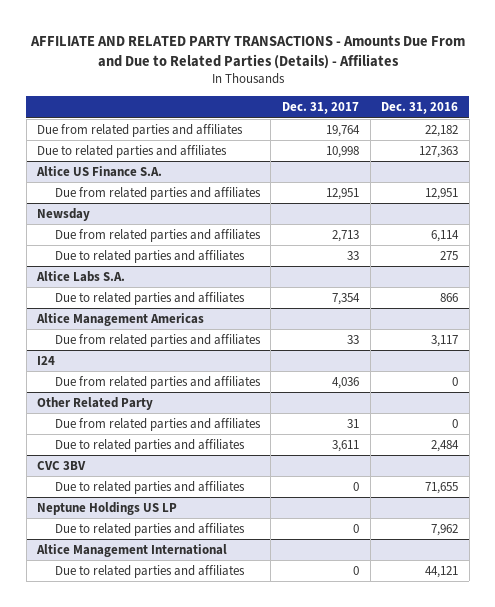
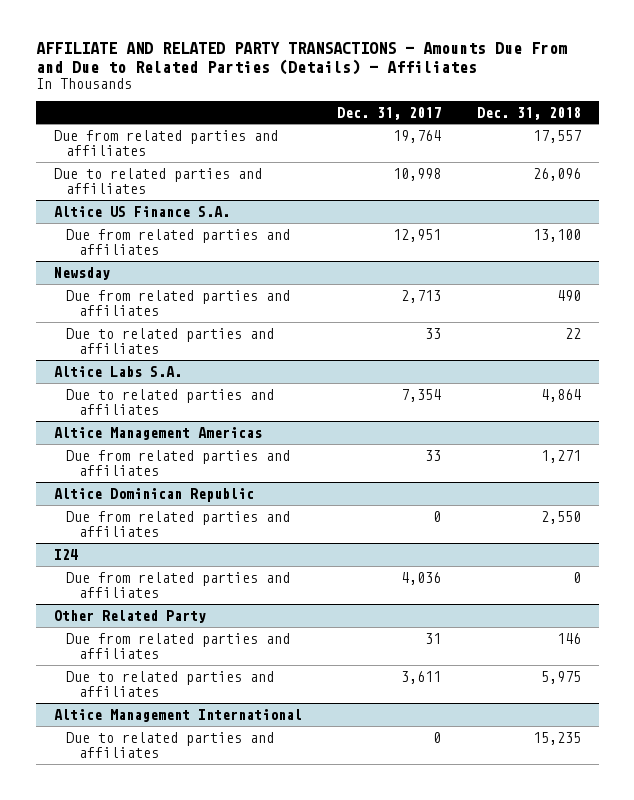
- | Dec. 31, 2017 | Dec. 31, 2016
+ | Dec. 31, 2017 | Dec. 31, 2018
+ Altice Dominican Republic
+ Due from related parties and affiliates | 0 | 2,550
- CVC 3BV
- Due to related parties and affiliates | 0 | 71,655
- Neptune Holdings US LP
- Due to related parties and affiliates | 0 | 7,962

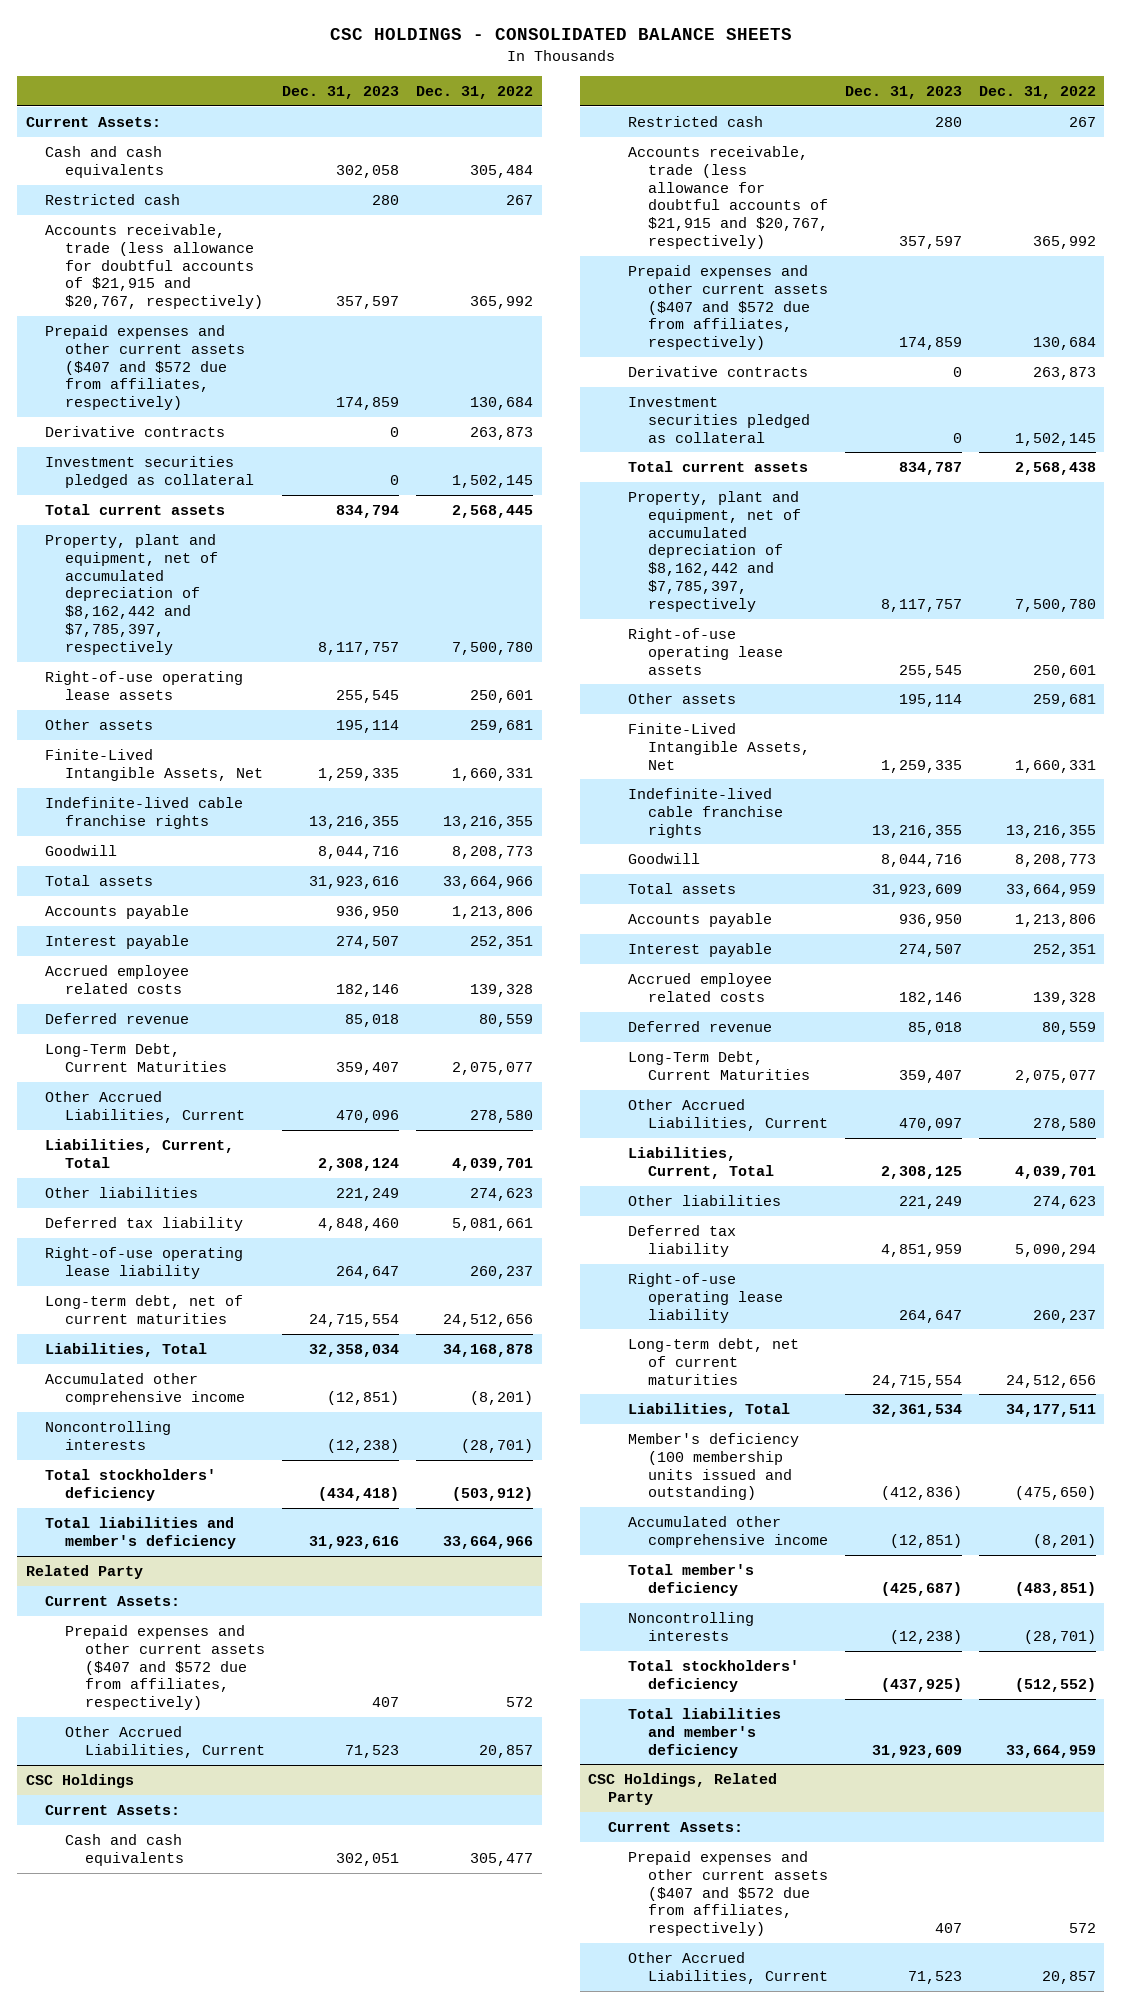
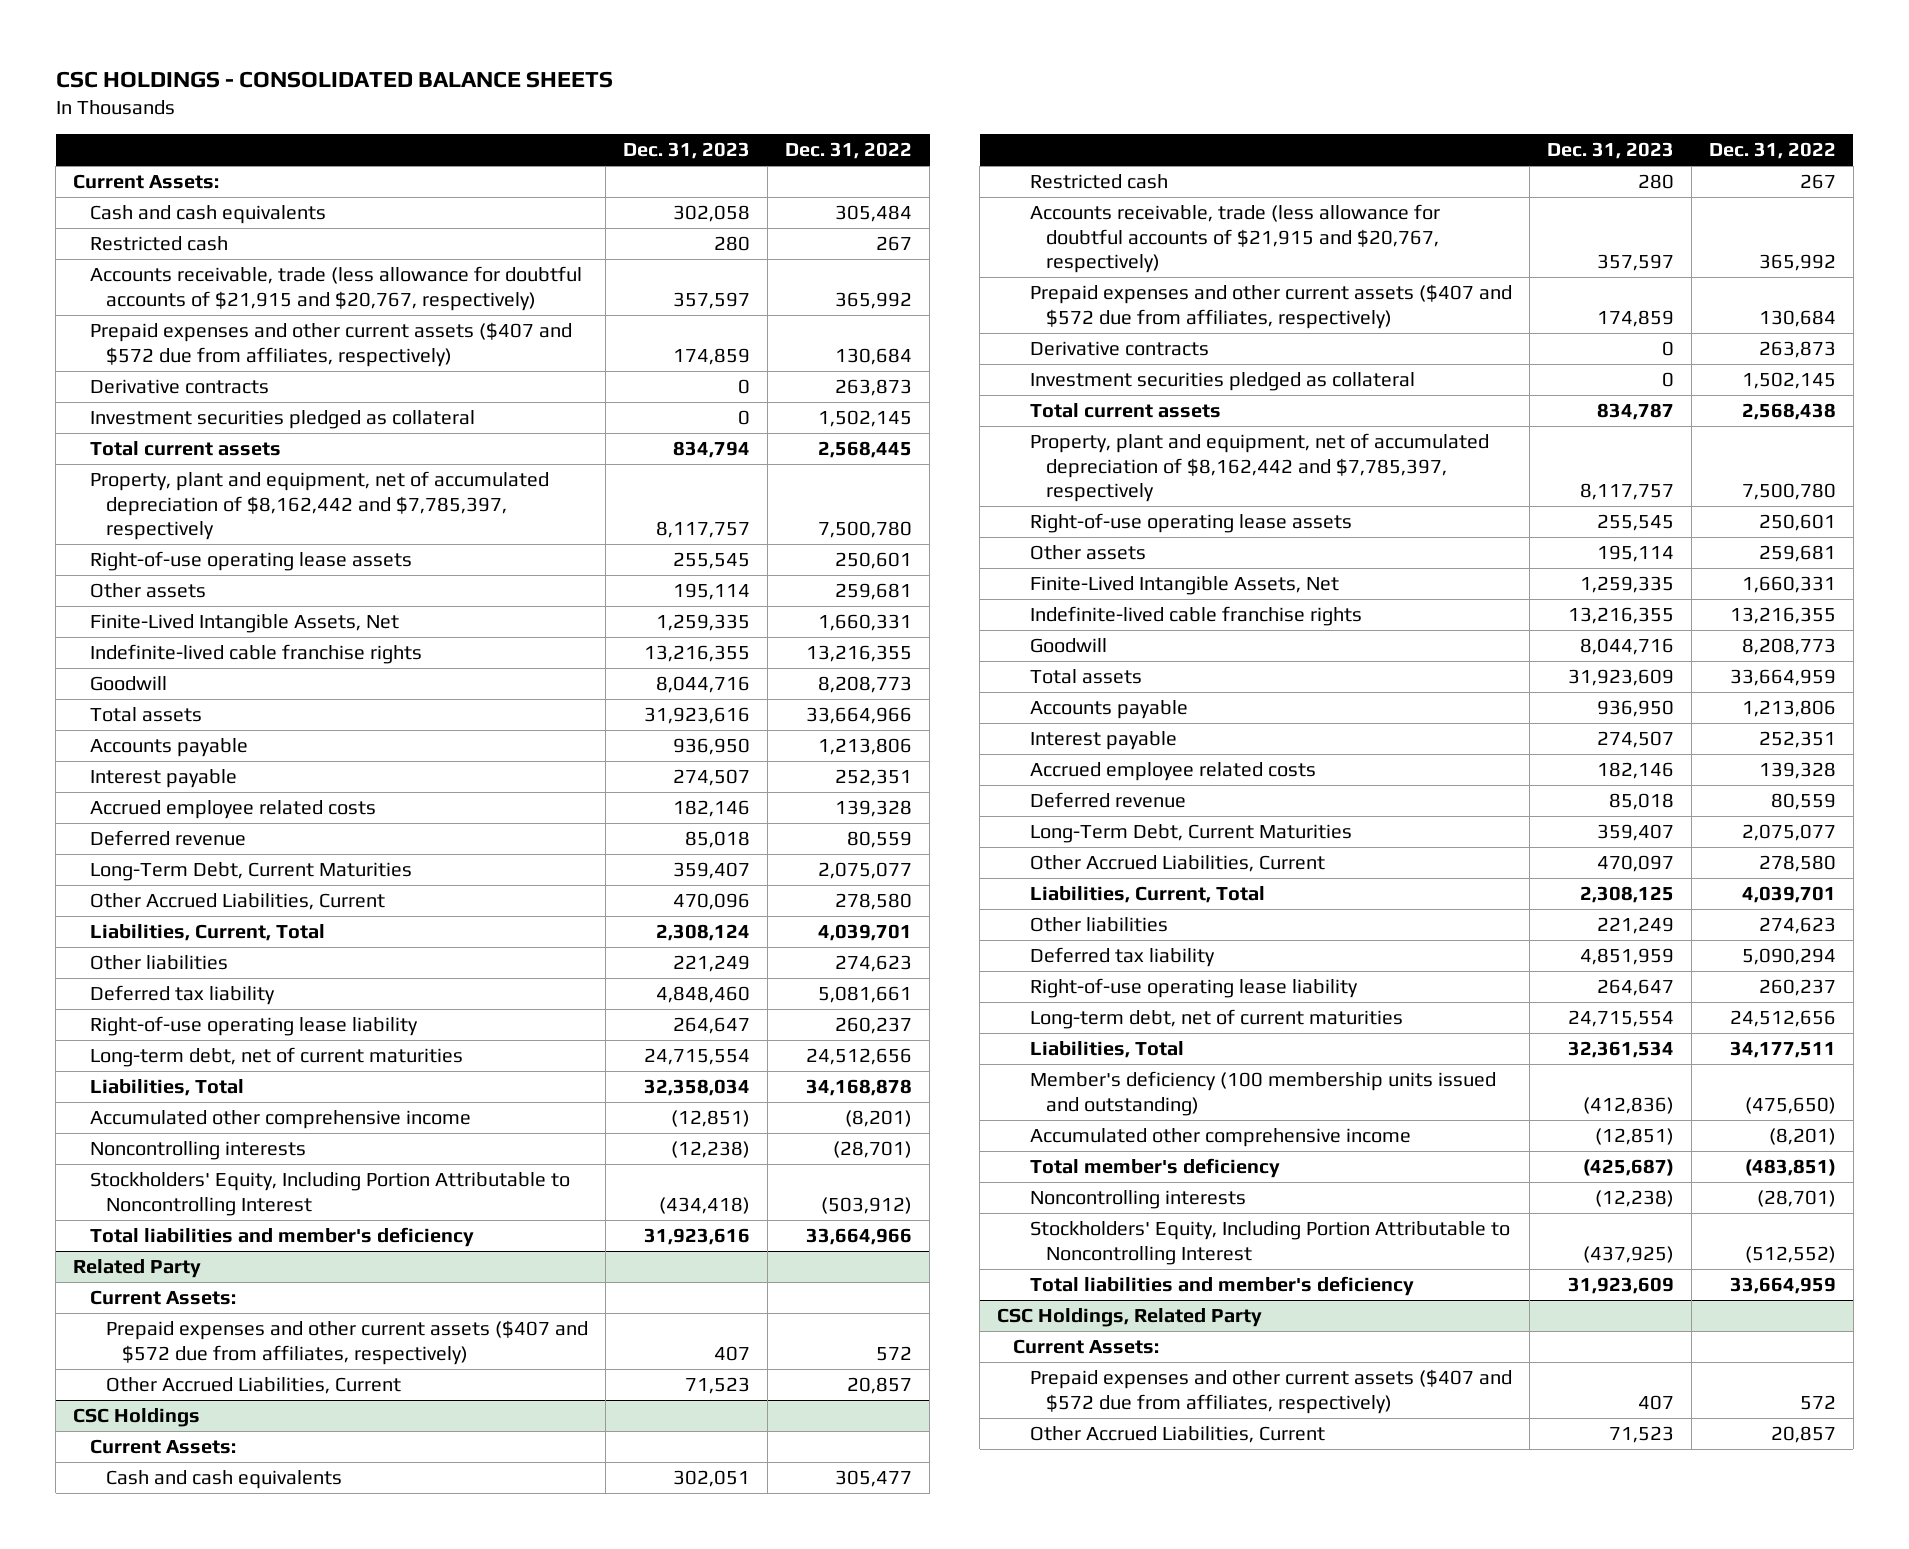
- Total stockholders' deficiency | (434,418) | (503,912)
+ Stockholders' Equity, Including Portion Attributable to Noncontrolling Interest | (434,418) | (503,912)
@ CSC Holdings
- Total stockholders' deficiency | (437,925) | (512,552)
+ Stockholders' Equity, Including Portion Attributable to Noncontrolling Interest | (437,925) | (512,552)

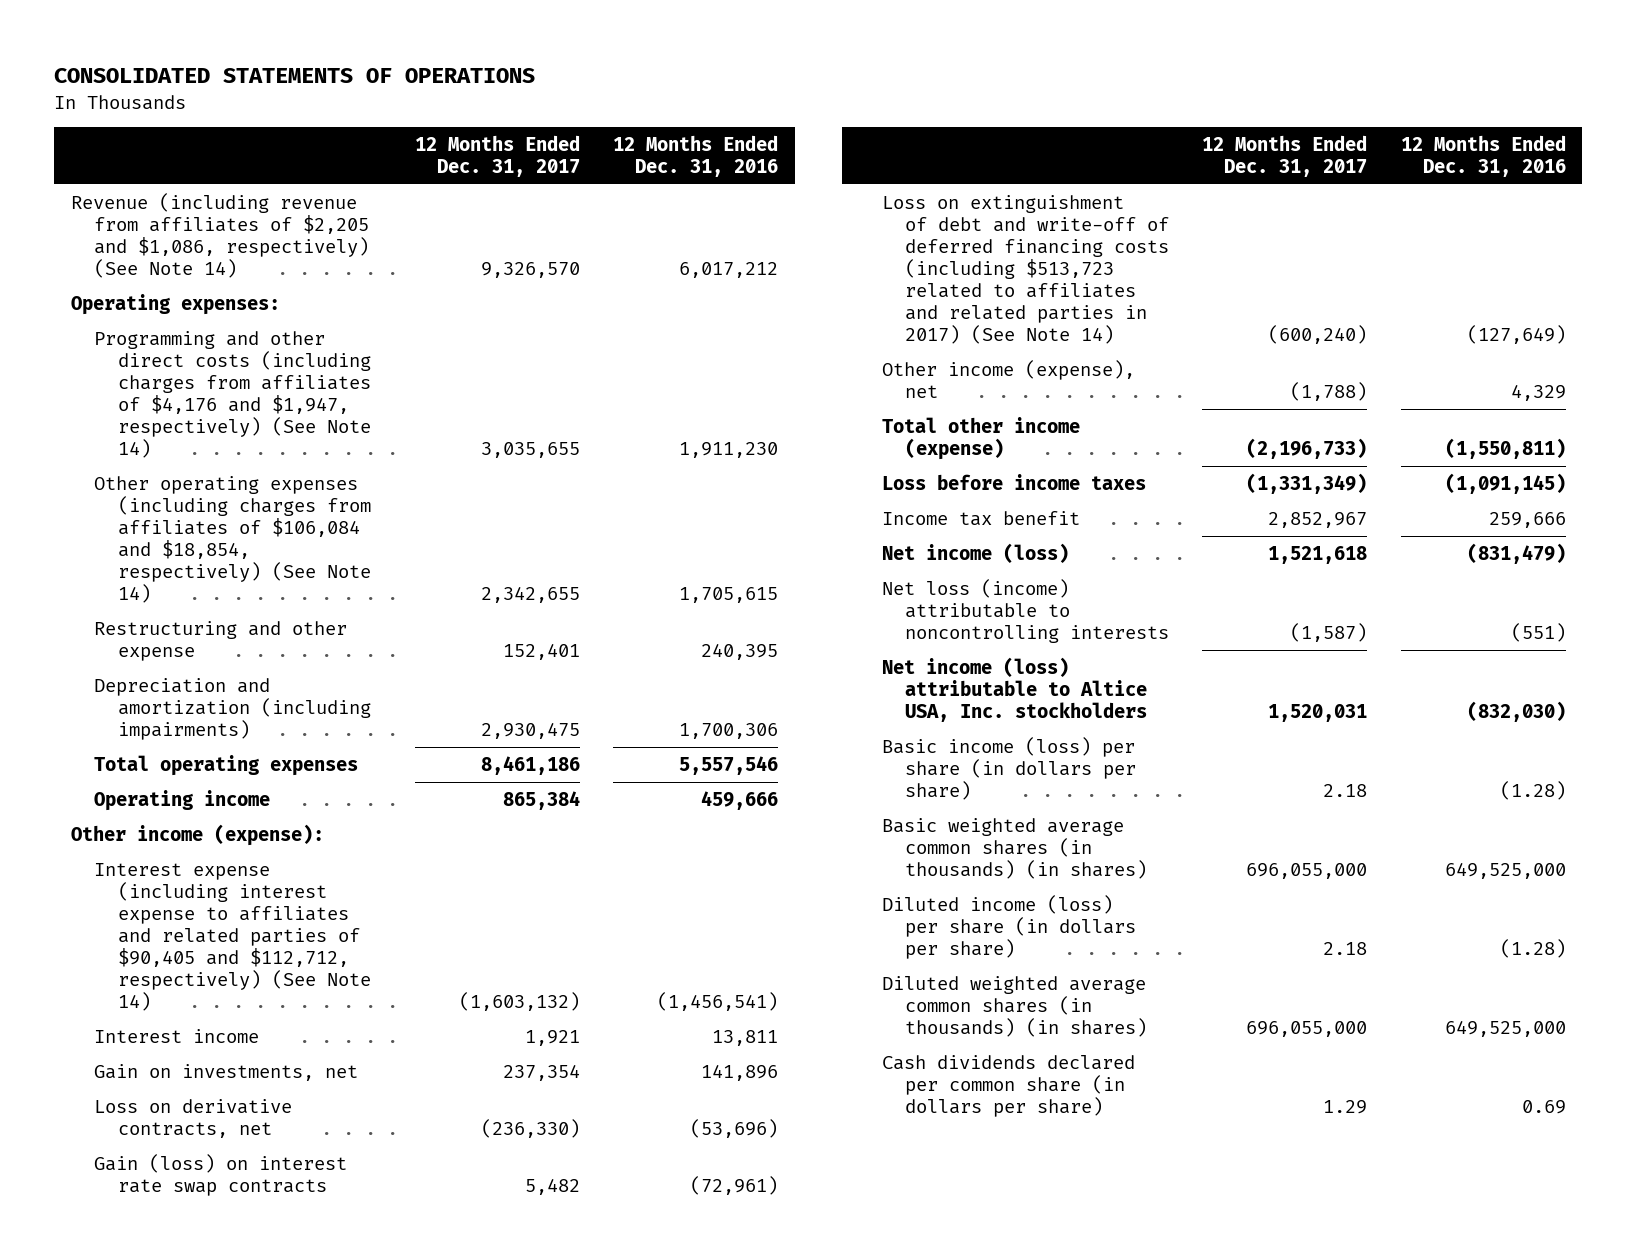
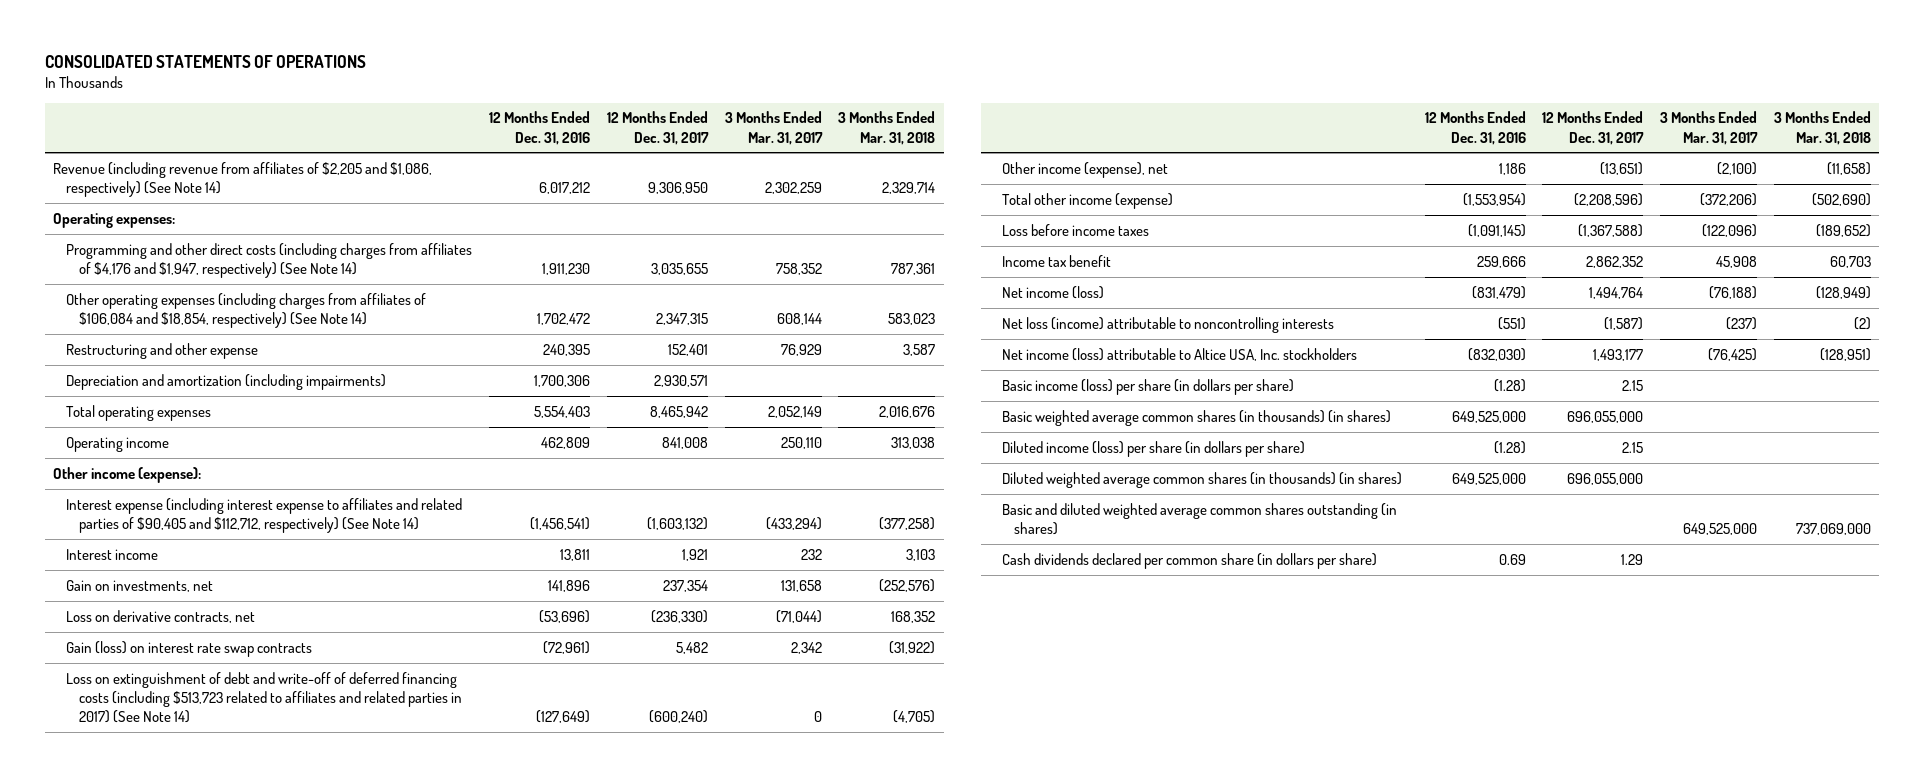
- | 12 Months Ended Dec. 31, 2017 | 12 Months Ended Dec. 31, 2016
+ | 12 Months Ended Dec. 31, 2016 | 12 Months Ended Dec. 31, 2017 | 3 Months Ended Mar. 31, 2017 | 3 Months Ended Mar. 31, 2018
- Revenue (including revenue from affiliates of $2,205 and $1,086, respectively) (See Note 14) | 9,326,570 | 6,017,212
+ Revenue (including revenue from affiliates of $2,205 and $1,086, respectively) (See Note 14) | 6,017,212 | 9,306,950 | 2,302,259 | 2,329,714
- Other operating expenses (including charges from affiliates of $106,084 and $18,854, respectively) (See Note 14) | 2,342,655 | 1,705,615
+ Other operating expenses (including charges from affiliates of $106,084 and $18,854, respectively) (See Note 14) | 1,702,472 | 2,347,315 | 608,144 | 583,023
- Depreciation and amortization (including impairments) | 2,930,475 | 1,700,306
- Total operating expenses | 8,461,186 | 5,557,546
- Operating income | 865,384 | 459,666
+ Depreciation and amortization (including impairments) | 1,700,306 | 2,930,571 | |
+ Total operating expenses | 5,554,403 | 8,465,942 | 2,052,149 | 2,016,676
+ Operating income | 462,809 | 841,008 | 250,110 | 313,038
- Other income (expense), net | (1,788) | 4,329
- Total other income (expense) | (2,196,733) | (1,550,811)
- Loss before income taxes | (1,331,349) | (1,091,145)
- Income tax benefit | 2,852,967 | 259,666
- Net income (loss) | 1,521,618 | (831,479)
+ Other income (expense), net | 1,186 | (13,651) | (2,100) | (11,658)
+ Total other income (expense) | (1,553,954) | (2,208,596) | (372,206) | (502,690)
+ Loss before income taxes | (1,091,145) | (1,367,588) | (122,096) | (189,652)
+ Income tax benefit | 259,666 | 2,862,352 | 45,908 | 60,703
+ Net income (loss) | (831,479) | 1,494,764 | (76,188) | (128,949)
- Net income (loss) attributable to Altice USA, Inc. stockholders | 1,520,031 | (832,030)
- Basic income (loss) per share (in dollars per share) | 2.18 | (1.28)
+ Net income (loss) attributable to Altice USA, Inc. stockholders | (832,030) | 1,493,177 | (76,425) | (128,951)
+ Basic income (loss) per share (in dollars per share) | (1.28) | 2.15 | |
- Diluted income (loss) per share (in dollars per share) | 2.18 | (1.28)
+ Diluted income (loss) per share (in dollars per share) | (1.28) | 2.15 | |
+ Basic and diluted weighted average common shares outstanding (in shares) | | | 649,525,000 | 737,069,000

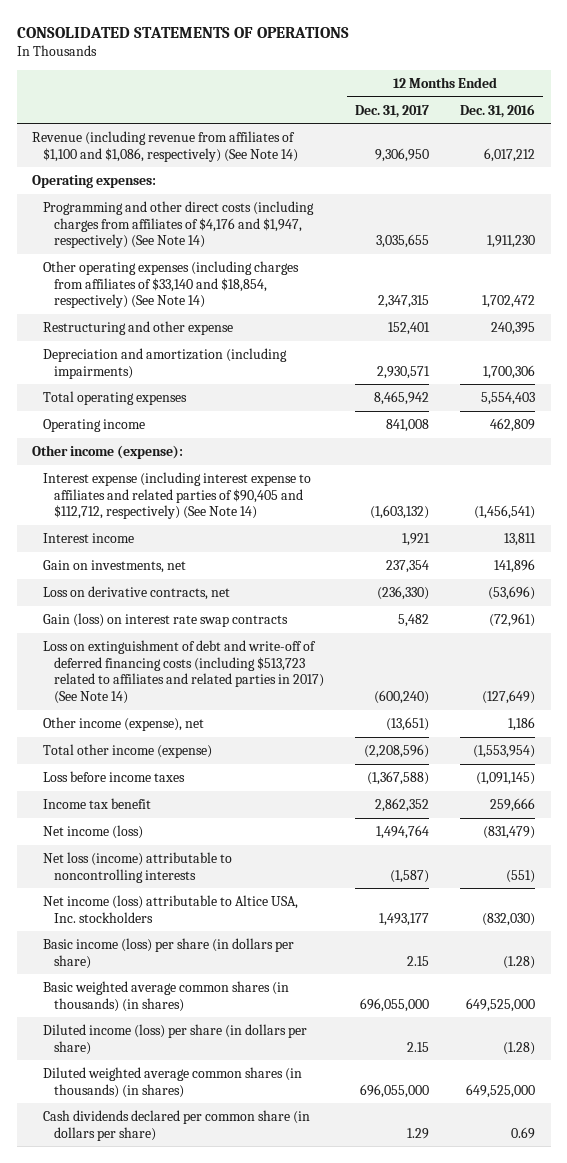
- | 12 Months Ended Dec. 31, 2016 | 12 Months Ended Dec. 31, 2017 | 3 Months Ended Mar. 31, 2017 | 3 Months Ended Mar. 31, 2018
+ | 12 Months Ended Dec. 31, 2017 | 12 Months Ended Dec. 31, 2016
- Revenue (including revenue from affiliates of $2,205 and $1,086, respectively) (See Note 14) | 6,017,212 | 9,306,950 | 2,302,259 | 2,329,714
+ Revenue (including revenue from affiliates of $1,100 and $1,086, respectively) (See Note 14) | 9,306,950 | 6,017,212
- Other operating expenses (including charges from affiliates of $106,084 and $18,854, respectively) (See Note 14) | 1,702,472 | 2,347,315 | 608,144 | 583,023
+ Other operating expenses (including charges from affiliates of $33,140 and $18,854, respectively) (See Note 14) | 2,347,315 | 1,702,472
- Basic and diluted weighted average common shares outstanding (in shares) | | | 649,525,000 | 737,069,000

